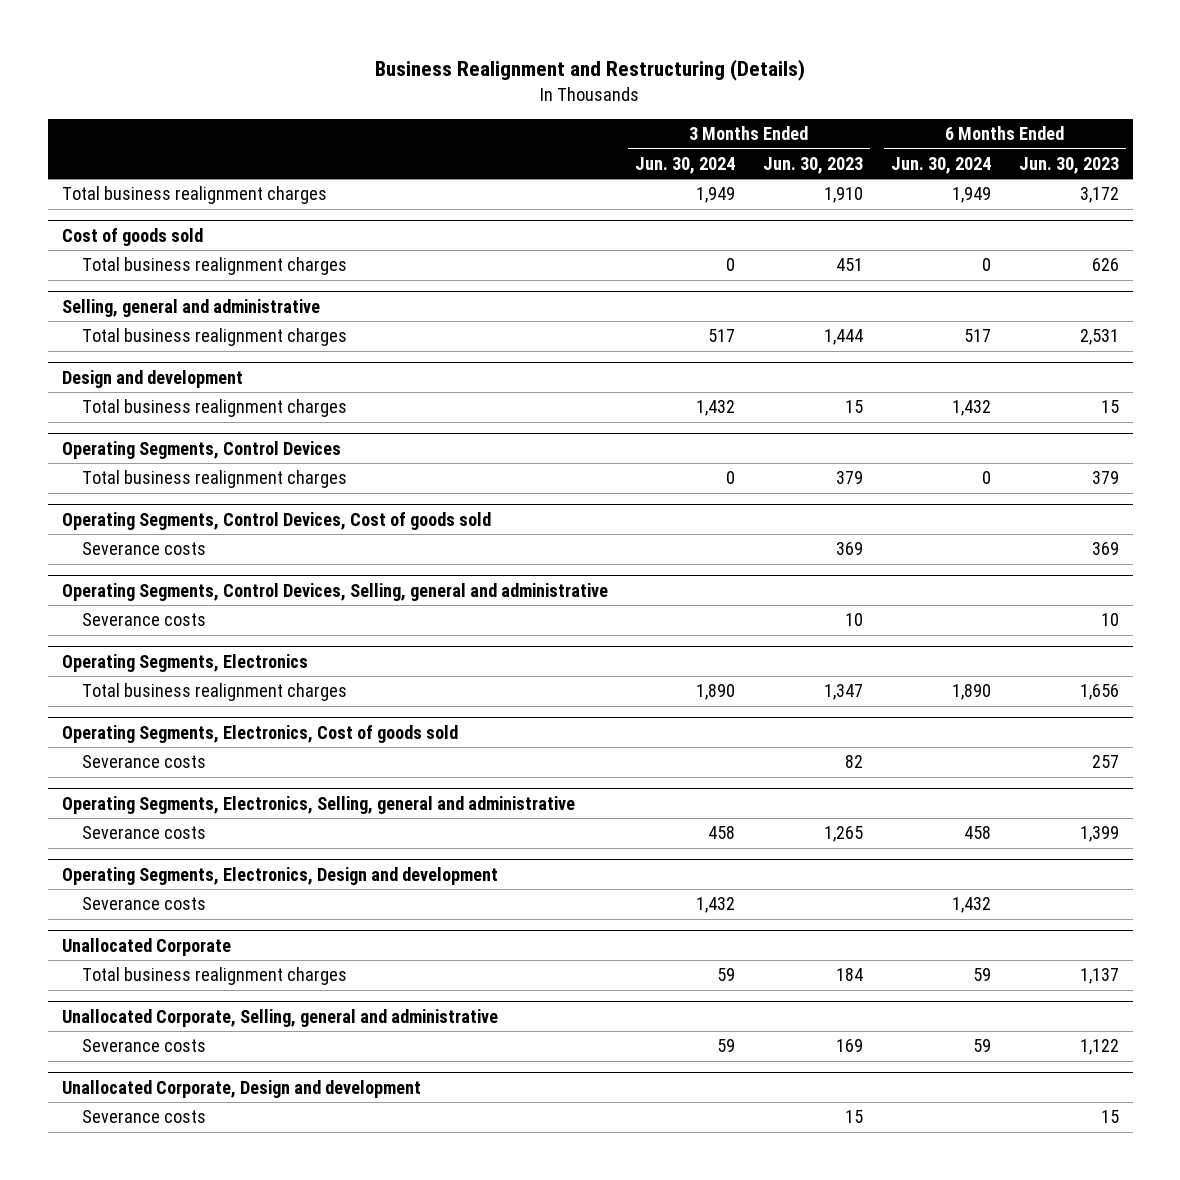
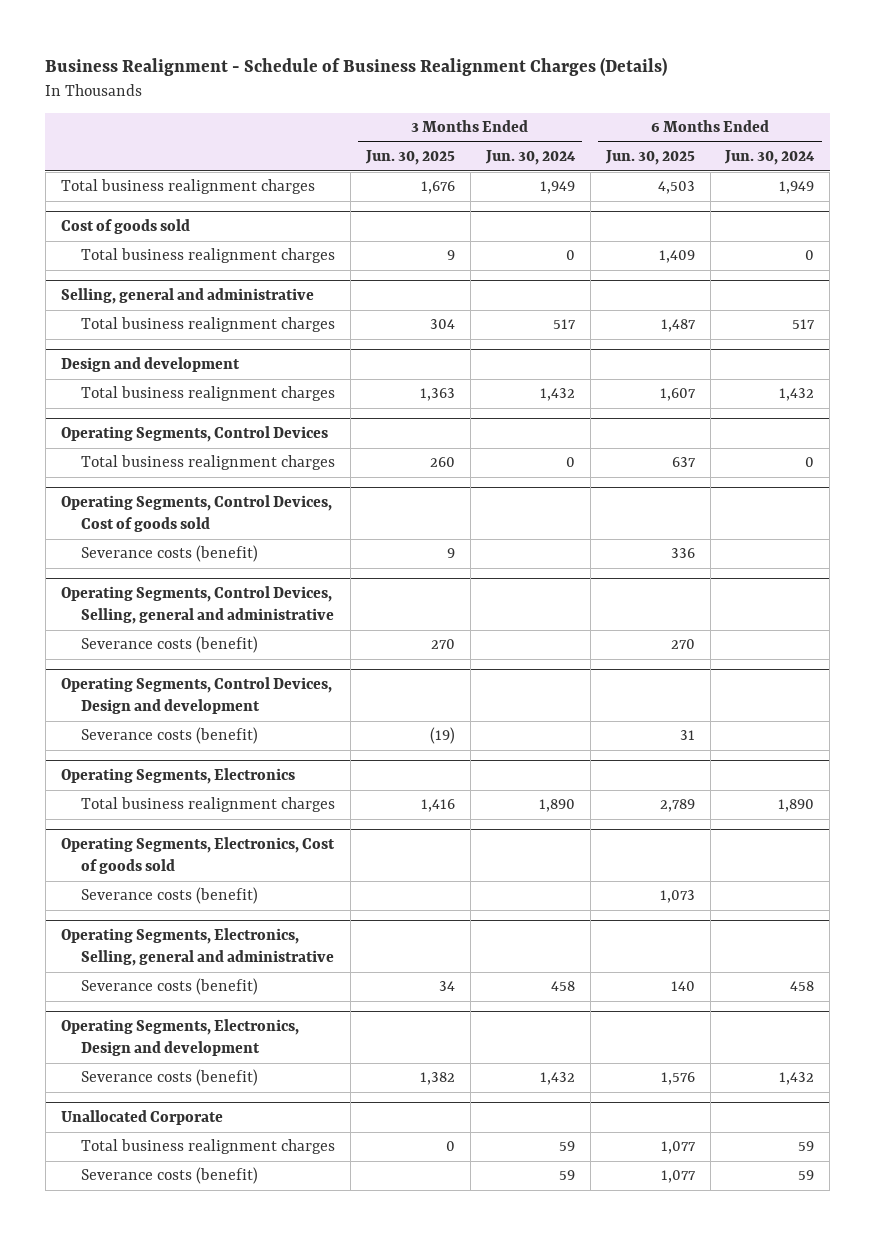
- Business Realignment and Restructuring (Details)
+ Business Realignment - Schedule of Business Realignment Charges (Details)
- | 3 Months Ended Jun. 30, 2024 | 3 Months Ended Jun. 30, 2023 | 6 Months Ended Jun. 30, 2024 | 6 Months Ended Jun. 30, 2023
+ | 3 Months Ended Jun. 30, 2025 | 3 Months Ended Jun. 30, 2024 | 6 Months Ended Jun. 30, 2025 | 6 Months Ended Jun. 30, 2024
@ Operating Segments, Control Devices, Cost of goods sold
- Severance costs | | 369 | | 369
+ Severance costs (benefit) | 9 | | 336 |
@ Operating Segments, Control Devices, Selling, general and administrative
- Severance costs | | 10 | | 10
+ Severance costs (benefit) | 270 | | 270 |
+ Operating Segments, Control Devices, Design and development
+ Severance costs (benefit) | (19) | | 31 |
@ Operating Segments, Electronics, Cost of goods sold
- Severance costs | | 82 | | 257
+ Severance costs (benefit) | | | 1,073 |
@ Operating Segments, Electronics, Selling, general and administrative
- Severance costs | 458 | 1,265 | 458 | 1,399
+ Severance costs (benefit) | 34 | 458 | 140 | 458
@ Operating Segments, Electronics, Design and development
- Severance costs | 1,432 | | 1,432 |
+ Severance costs (benefit) | 1,382 | 1,432 | 1,576 | 1,432
- Unallocated Corporate, Selling, general and administrative
- Severance costs | 59 | 169 | 59 | 1,122
- Unallocated Corporate, Design and development
- Severance costs | | 15 | | 15
@ Unallocated Corporate
+ Severance costs (benefit) | | 59 | 1,077 | 59

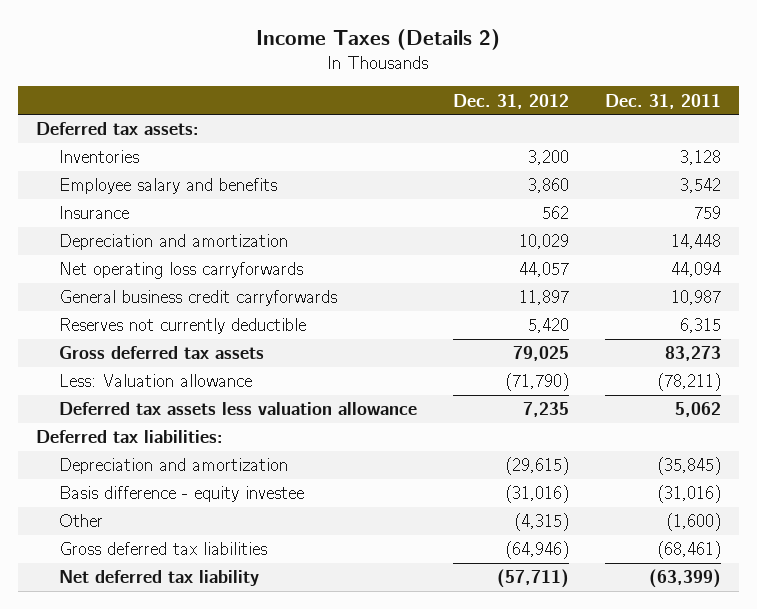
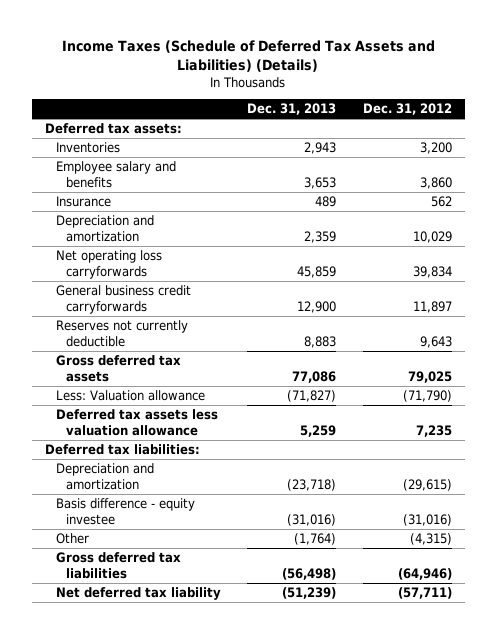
- Income Taxes (Details 2)
+ Income Taxes (Schedule of Deferred Tax Assets and Liabilities) (Details)
- | Dec. 31, 2012 | Dec. 31, 2011
+ | Dec. 31, 2013 | Dec. 31, 2012
- Net operating loss carryforwards | 44,057 | 44,094
+ Net operating loss carryforwards | 45,859 | 39,834
- Reserves not currently deductible | 5,420 | 6,315
+ Reserves not currently deductible | 8,883 | 9,643

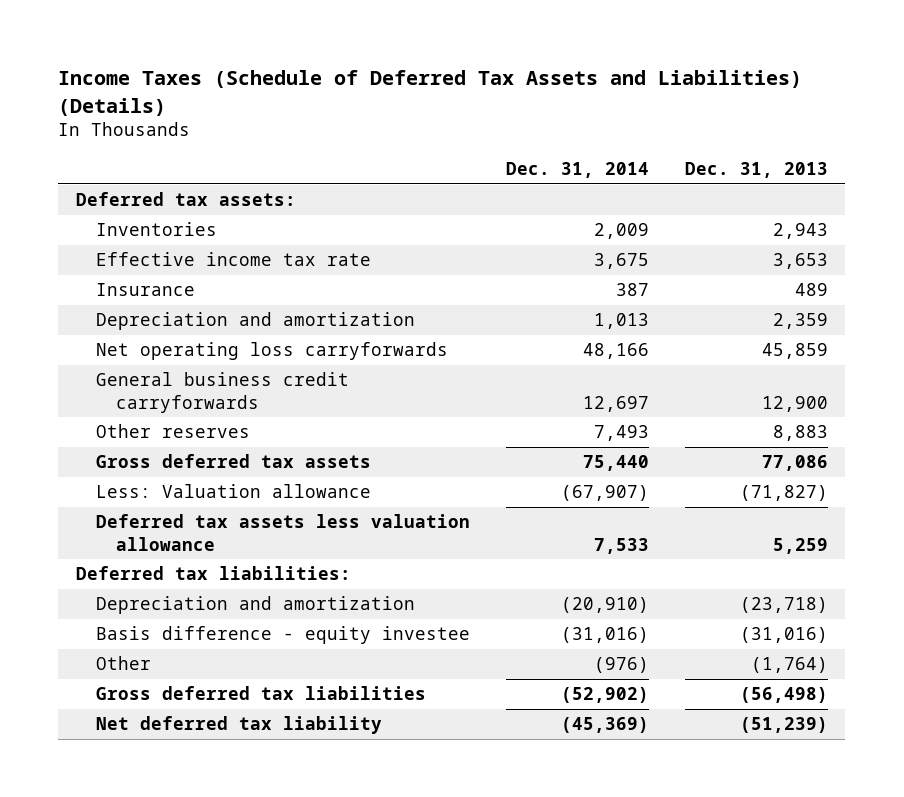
- | Dec. 31, 2013 | Dec. 31, 2012
+ | Dec. 31, 2014 | Dec. 31, 2013
- Employee salary and benefits | 3,653 | 3,860
+ Effective income tax rate | 3,675 | 3,653
- Reserves not currently deductible | 8,883 | 9,643
+ Other reserves | 7,493 | 8,883

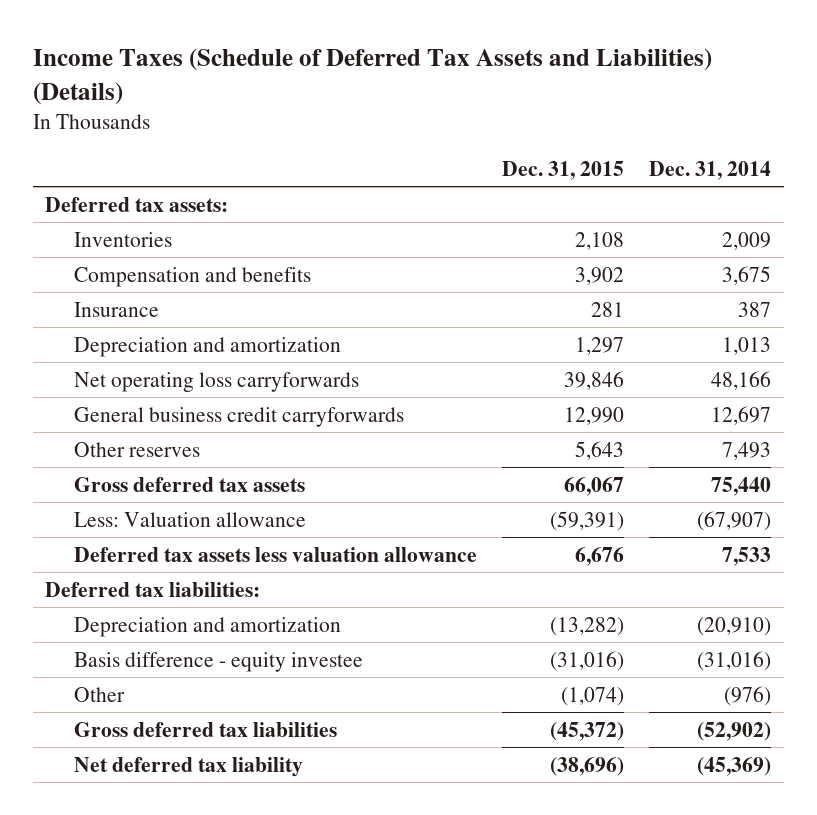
- | Dec. 31, 2014 | Dec. 31, 2013
+ | Dec. 31, 2015 | Dec. 31, 2014
- Effective income tax rate | 3,675 | 3,653
+ Compensation and benefits | 3,902 | 3,675

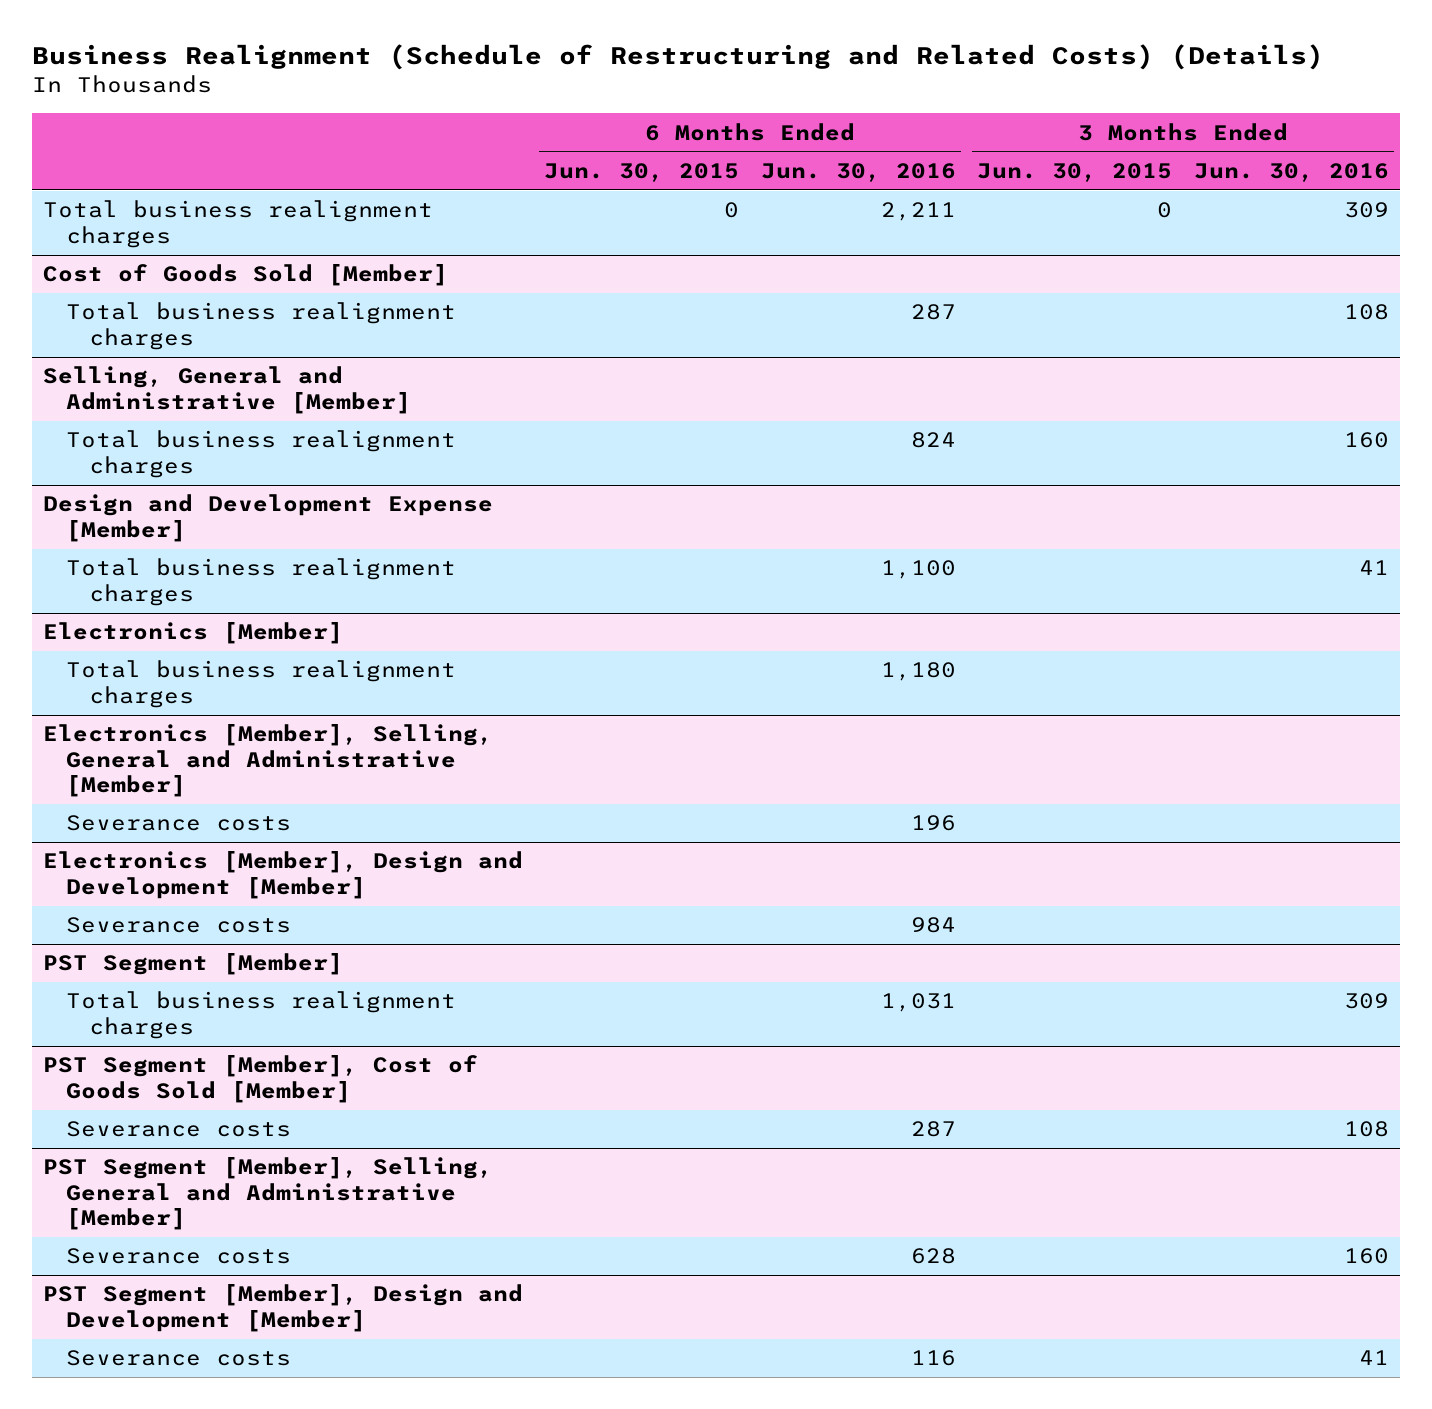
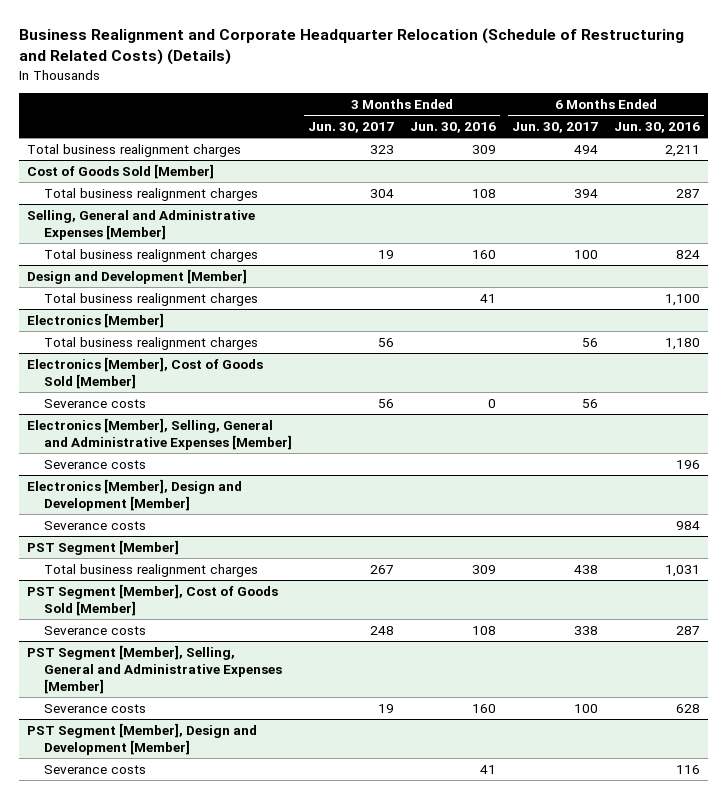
- Business Realignment (Schedule of Restructuring and Related Costs) (Details)
+ Business Realignment and Corporate Headquarter Relocation (Schedule of Restructuring and Related Costs) (Details)
- | 6 Months Ended Jun. 30, 2015 | 6 Months Ended Jun. 30, 2016 | 3 Months Ended Jun. 30, 2015 | 3 Months Ended Jun. 30, 2016
+ | 3 Months Ended Jun. 30, 2017 | 3 Months Ended Jun. 30, 2016 | 6 Months Ended Jun. 30, 2017 | 6 Months Ended Jun. 30, 2016
- Selling, General and Administrative [Member]
+ Selling, General and Administrative Expenses [Member]
- Design and Development Expense [Member]
+ Design and Development [Member]
- Electronics [Member], Selling, General and Administrative [Member]
+ Electronics [Member], Cost of Goods Sold [Member]
+ Severance costs | 56 | 0 | 56 |
+ Electronics [Member], Selling, General and Administrative Expenses [Member]
- PST Segment [Member], Selling, General and Administrative [Member]
+ PST Segment [Member], Selling, General and Administrative Expenses [Member]

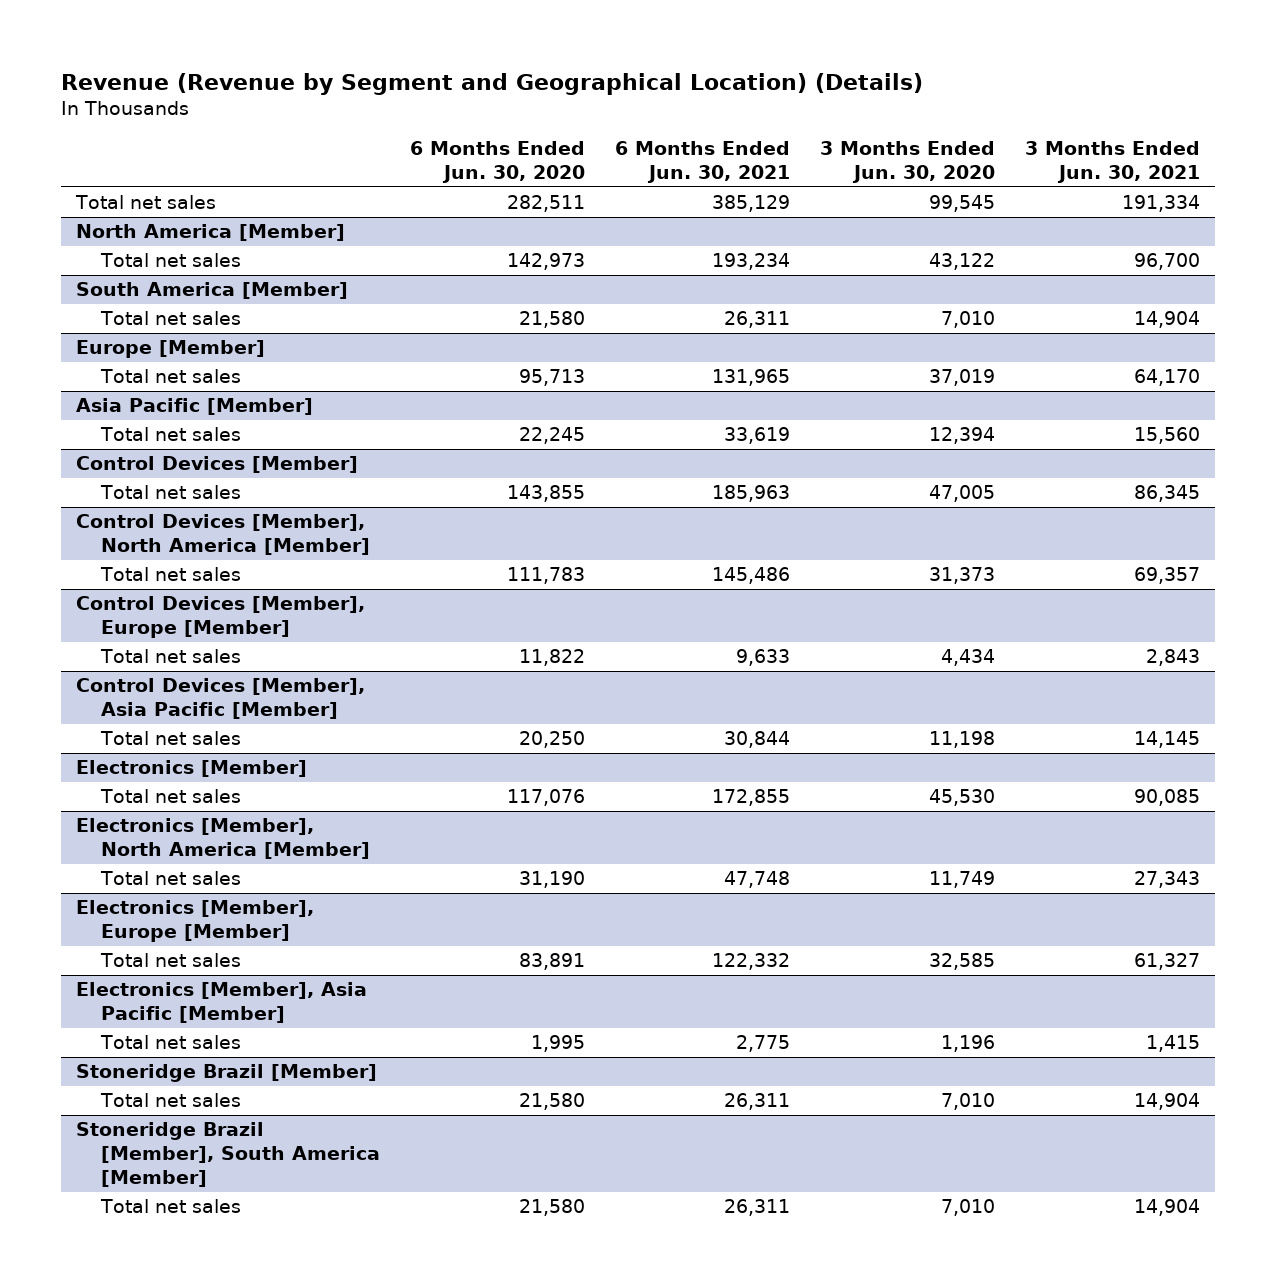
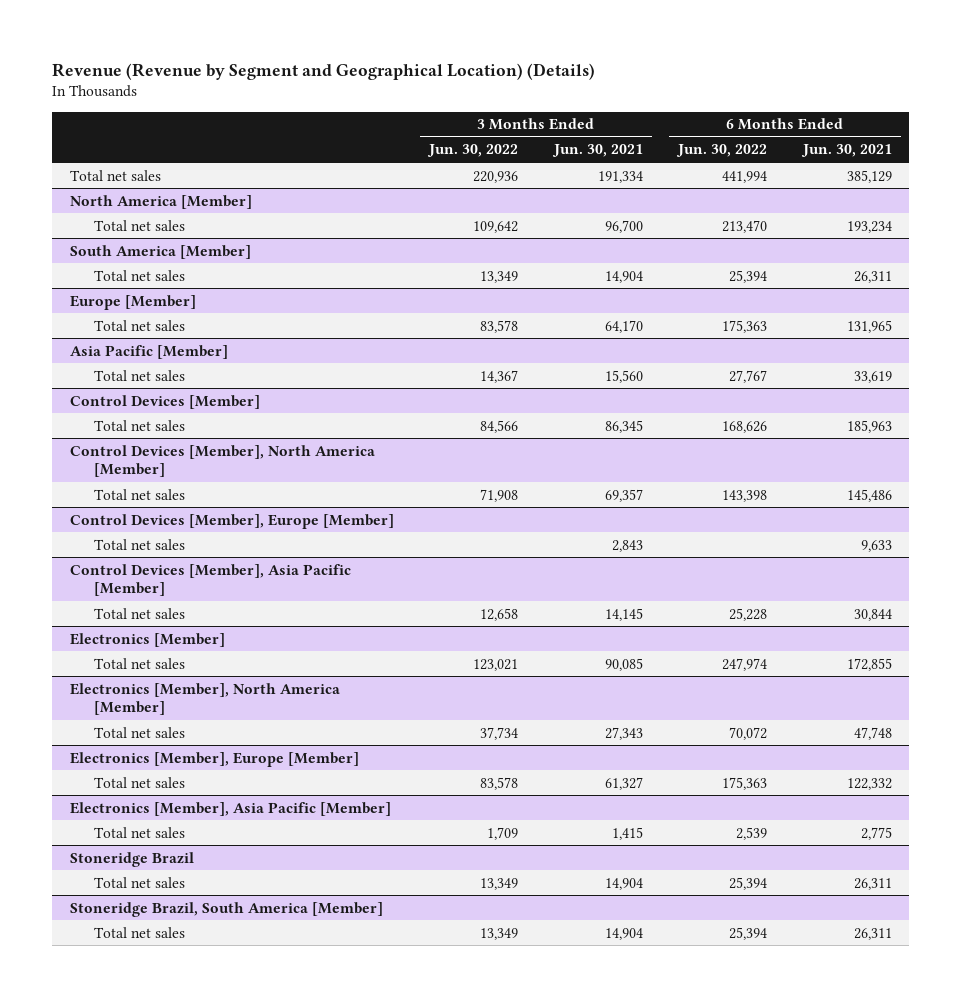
- | 6 Months Ended Jun. 30, 2020 | 6 Months Ended Jun. 30, 2021 | 3 Months Ended Jun. 30, 2020 | 3 Months Ended Jun. 30, 2021
+ | 3 Months Ended Jun. 30, 2022 | 3 Months Ended Jun. 30, 2021 | 6 Months Ended Jun. 30, 2022 | 6 Months Ended Jun. 30, 2021
- Stoneridge Brazil [Member]
+ Stoneridge Brazil
- Stoneridge Brazil [Member], South America [Member]
+ Stoneridge Brazil, South America [Member]

